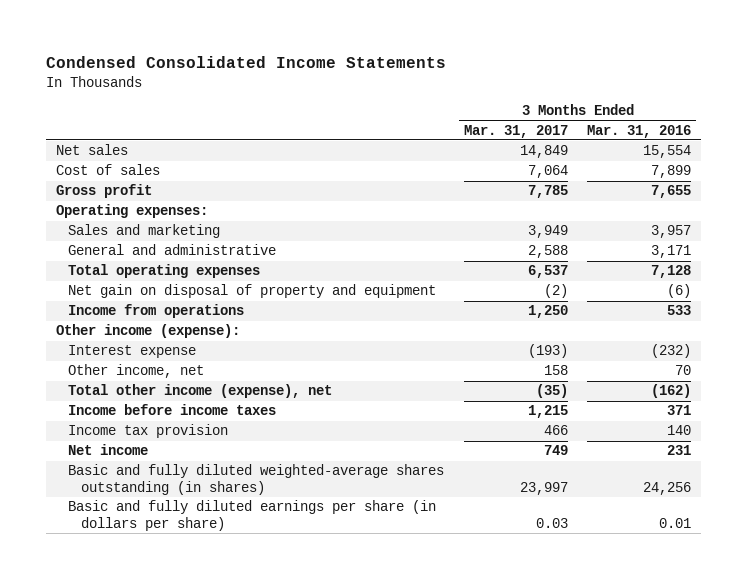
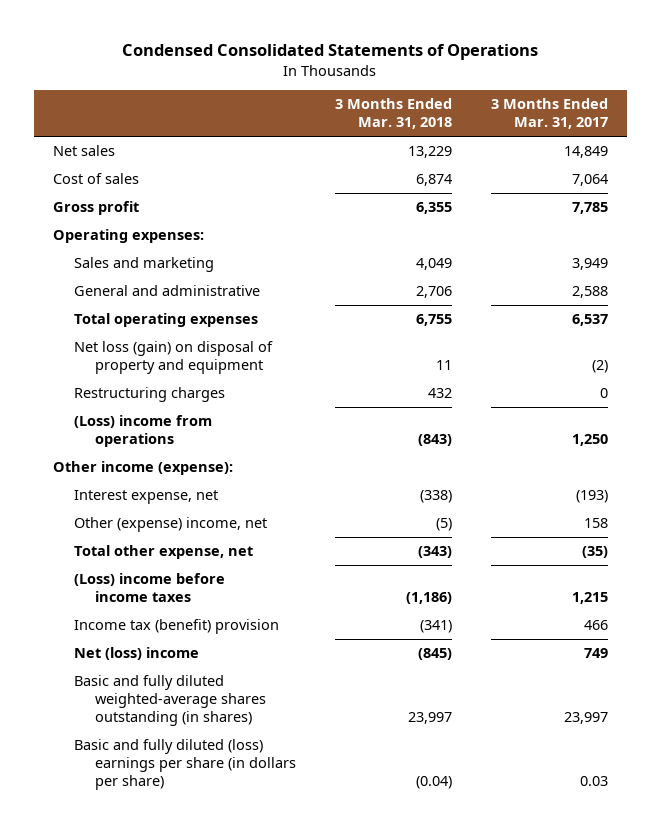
- Condensed Consolidated Income Statements
+ Condensed Consolidated Statements of Operations
- | 3 Months Ended Mar. 31, 2017 | 3 Months Ended Mar. 31, 2016
+ | 3 Months Ended Mar. 31, 2018 | 3 Months Ended Mar. 31, 2017
- Net gain on disposal of property and equipment | (2) | (6)
- Income from operations | 1,250 | 533
+ Net loss (gain) on disposal of property and equipment | 11 | (2)
+ Restructuring charges | 432 | 0
+ (Loss) income from operations | (843) | 1,250
- Interest expense | (193) | (232)
- Other income, net | 158 | 70
- Total other income (expense), net | (35) | (162)
- Income before income taxes | 1,215 | 371
- Income tax provision | 466 | 140
- Net income | 749 | 231
+ Interest expense, net | (338) | (193)
+ Other (expense) income, net | (5) | 158
+ Total other expense, net | (343) | (35)
+ (Loss) income before income taxes | (1,186) | 1,215
+ Income tax (benefit) provision | (341) | 466
+ Net (loss) income | (845) | 749
- Basic and fully diluted earnings per share (in dollars per share) | 0.03 | 0.01
+ Basic and fully diluted (loss) earnings per share (in dollars per share) | (0.04) | 0.03

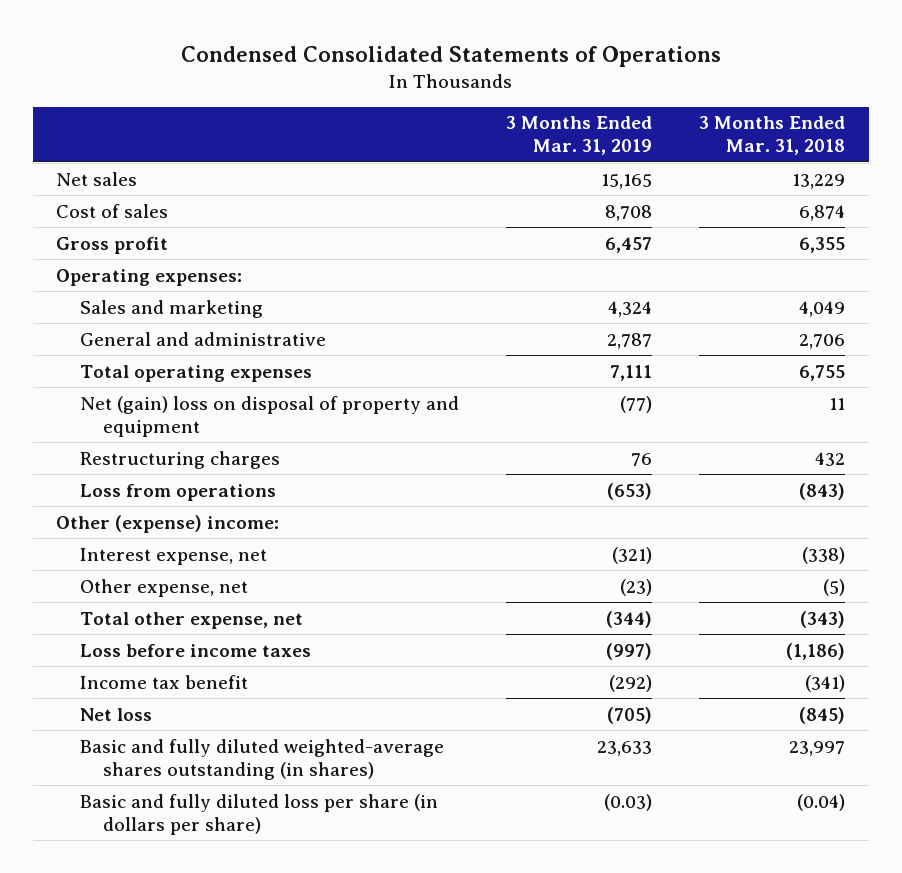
- | 3 Months Ended Mar. 31, 2018 | 3 Months Ended Mar. 31, 2017
+ | 3 Months Ended Mar. 31, 2019 | 3 Months Ended Mar. 31, 2018
- Net loss (gain) on disposal of property and equipment | 11 | (2)
+ Net (gain) loss on disposal of property and equipment | (77) | 11
- (Loss) income from operations | (843) | 1,250
- Other income (expense):
+ Loss from operations | (653) | (843)
+ Other (expense) income:
- Other (expense) income, net | (5) | 158
+ Other expense, net | (23) | (5)
- (Loss) income before income taxes | (1,186) | 1,215
- Income tax (benefit) provision | (341) | 466
- Net (loss) income | (845) | 749
+ Loss before income taxes | (997) | (1,186)
+ Income tax benefit | (292) | (341)
+ Net loss | (705) | (845)
- Basic and fully diluted (loss) earnings per share (in dollars per share) | (0.04) | 0.03
+ Basic and fully diluted loss per share (in dollars per share) | (0.03) | (0.04)

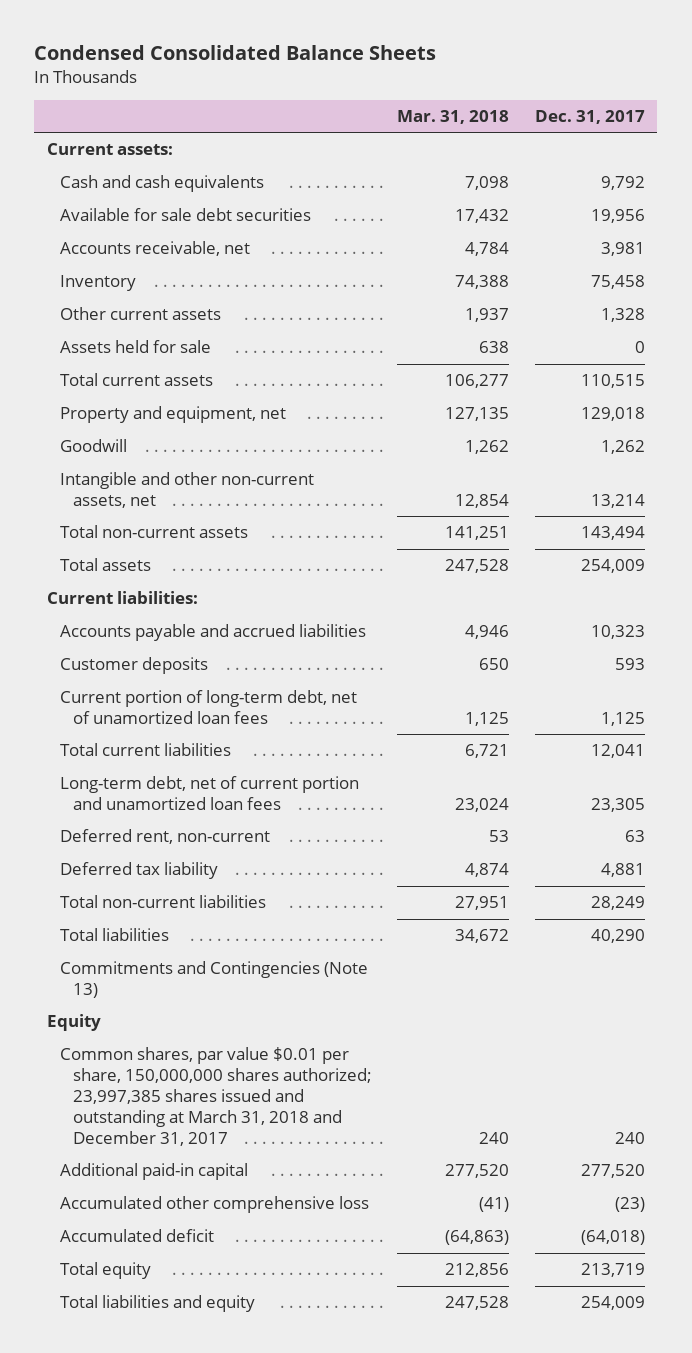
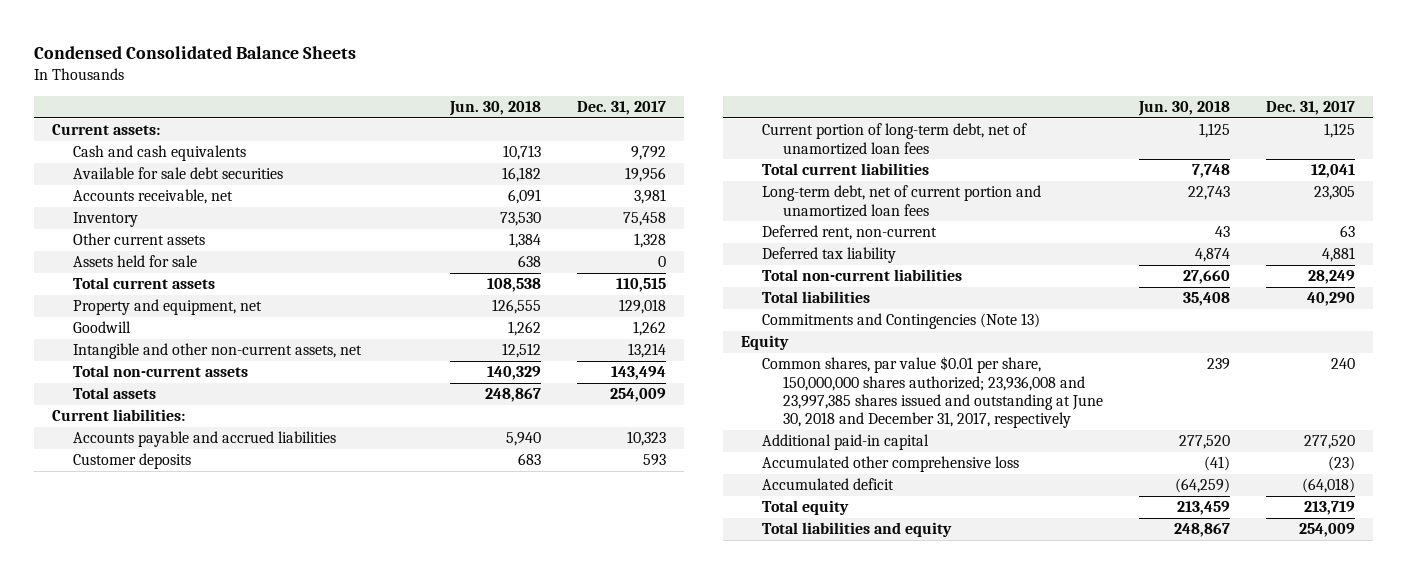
- | Mar. 31, 2018 | Dec. 31, 2017
+ | Jun. 30, 2018 | Dec. 31, 2017
- Common shares, par value $0.01 per share, 150,000,000 shares authorized; 23,997,385 shares issued and outstanding at March 31, 2018 and December 31, 2017 | 240 | 240
+ Common shares, par value $0.01 per share, 150,000,000 shares authorized; 23,936,008 and 23,997,385 shares issued and outstanding at June 30, 2018 and December 31, 2017, respectively | 239 | 240

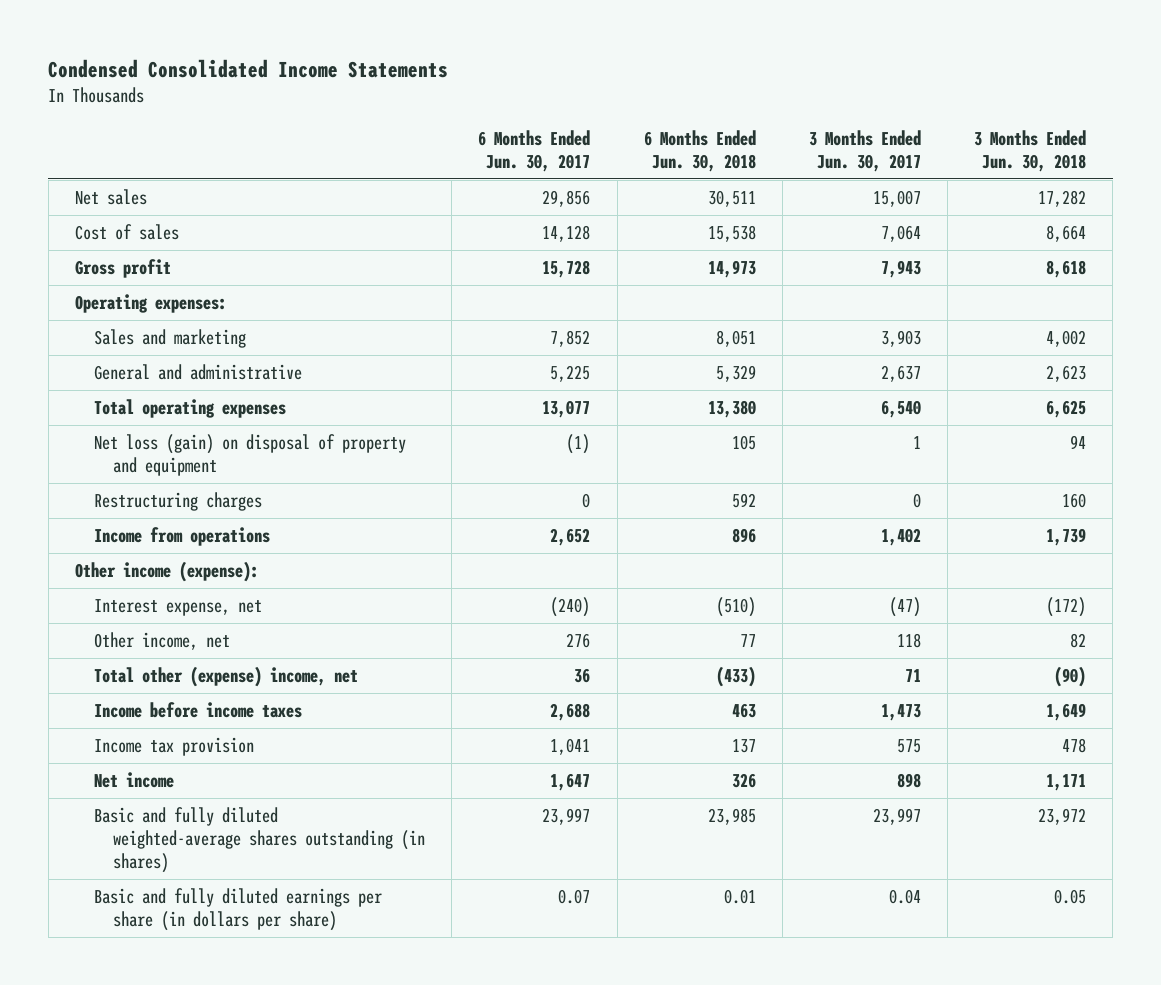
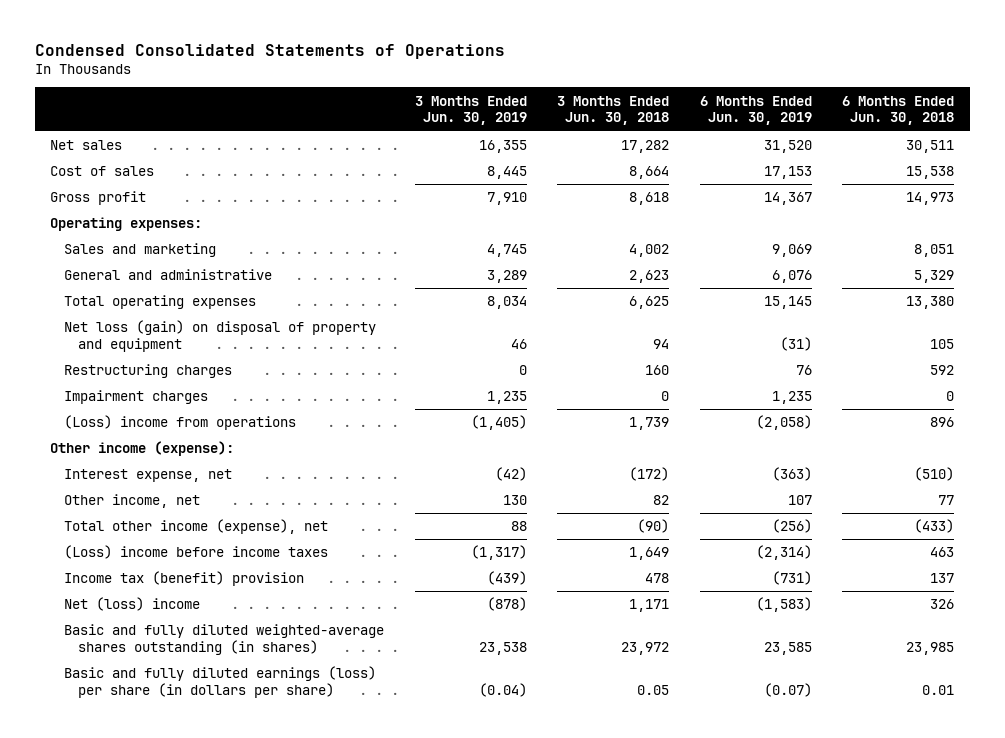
- Condensed Consolidated Income Statements
+ Condensed Consolidated Statements of Operations
- | 6 Months Ended Jun. 30, 2017 | 6 Months Ended Jun. 30, 2018 | 3 Months Ended Jun. 30, 2017 | 3 Months Ended Jun. 30, 2018
+ | 3 Months Ended Jun. 30, 2019 | 3 Months Ended Jun. 30, 2018 | 6 Months Ended Jun. 30, 2019 | 6 Months Ended Jun. 30, 2018
- Income from operations | 2,652 | 896 | 1,402 | 1,739
+ Impairment charges | 1,235 | 0 | 1,235 | 0
+ (Loss) income from operations | (1,405) | 1,739 | (2,058) | 896
- Total other (expense) income, net | 36 | (433) | 71 | (90)
- Income before income taxes | 2,688 | 463 | 1,473 | 1,649
- Income tax provision | 1,041 | 137 | 575 | 478
- Net income | 1,647 | 326 | 898 | 1,171
+ Total other income (expense), net | 88 | (90) | (256) | (433)
+ (Loss) income before income taxes | (1,317) | 1,649 | (2,314) | 463
+ Income tax (benefit) provision | (439) | 478 | (731) | 137
+ Net (loss) income | (878) | 1,171 | (1,583) | 326
- Basic and fully diluted earnings per share (in dollars per share) | 0.07 | 0.01 | 0.04 | 0.05
+ Basic and fully diluted earnings (loss) per share (in dollars per share) | (0.04) | 0.05 | (0.07) | 0.01

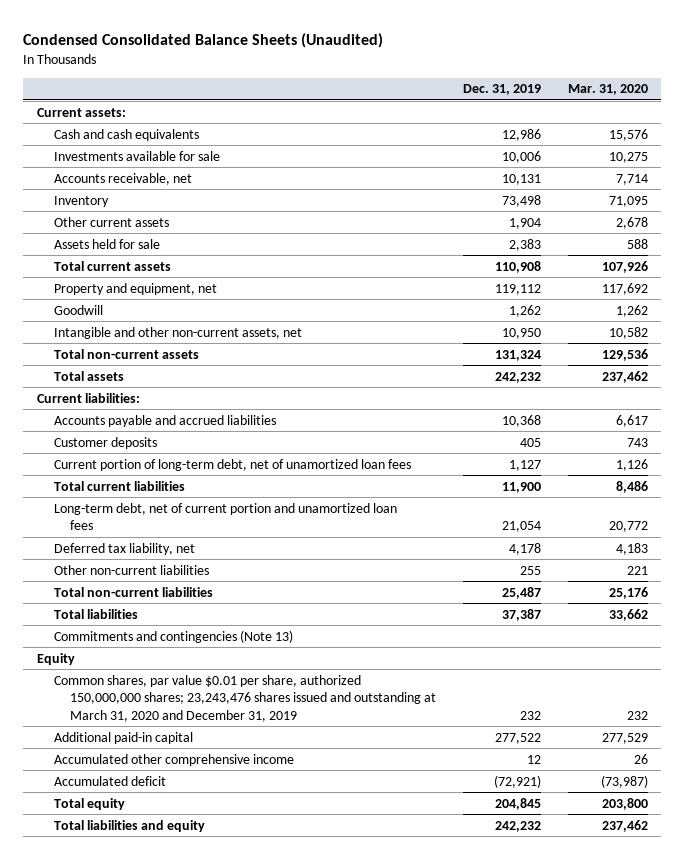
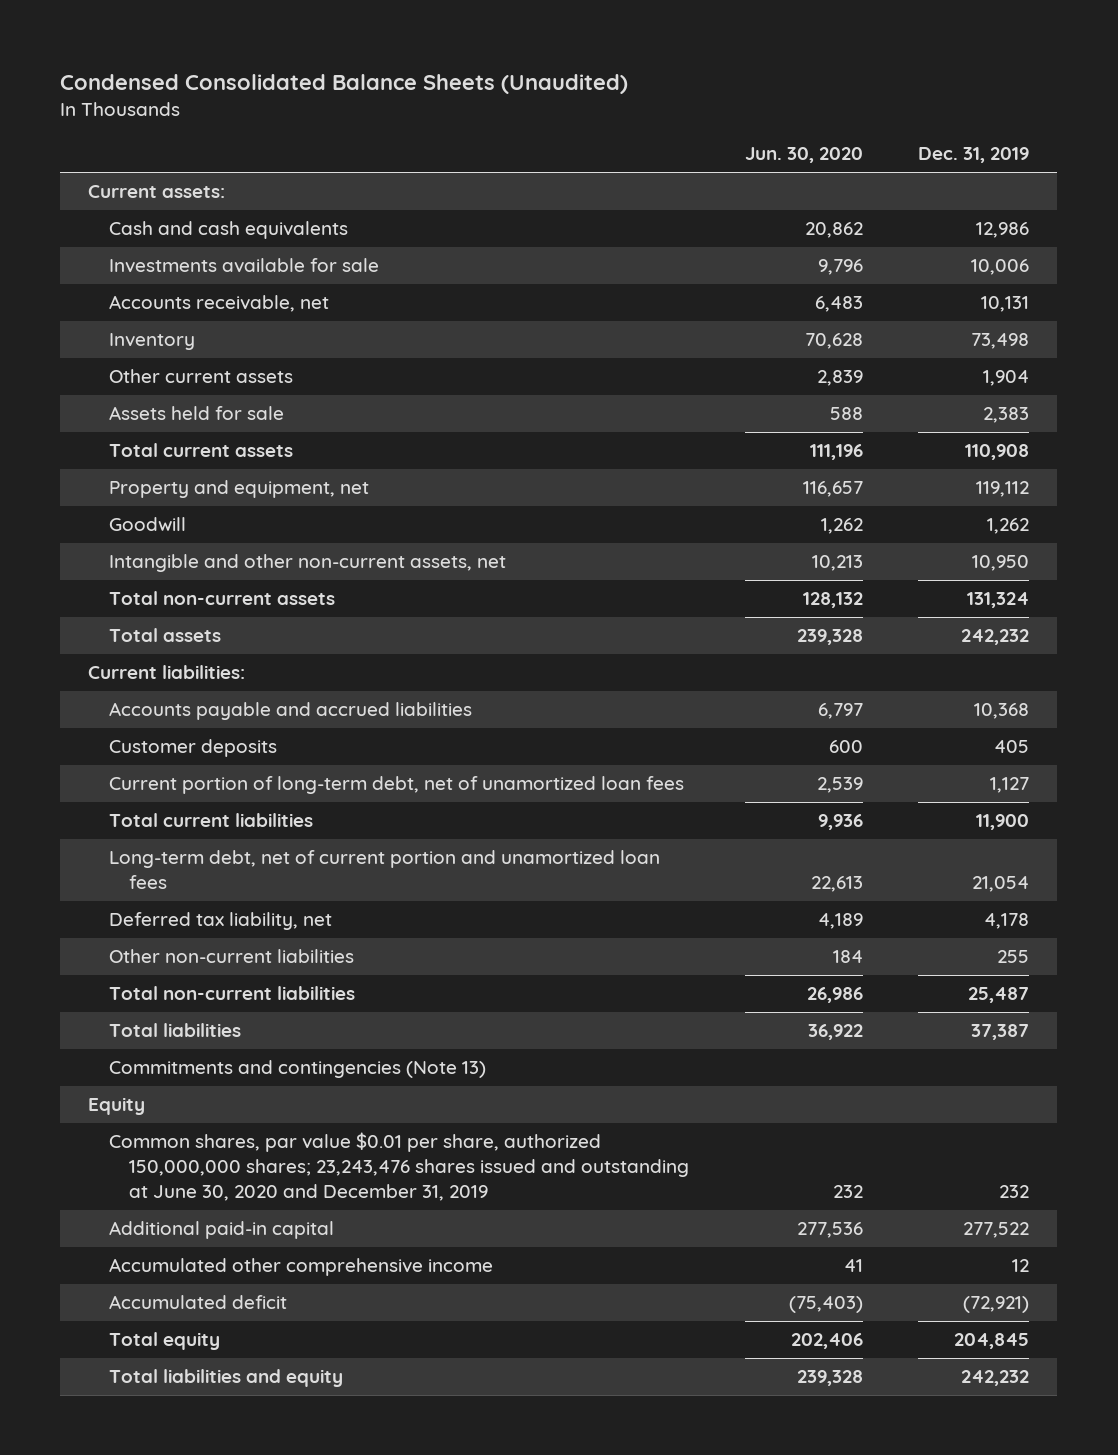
- | Dec. 31, 2019 | Mar. 31, 2020
+ | Jun. 30, 2020 | Dec. 31, 2019
- Common shares, par value $0.01 per share, authorized 150,000,000 shares; 23,243,476 shares issued and outstanding at March 31, 2020 and December 31, 2019 | 232 | 232
+ Common shares, par value $0.01 per share, authorized 150,000,000 shares; 23,243,476 shares issued and outstanding at June 30, 2020 and December 31, 2019 | 232 | 232

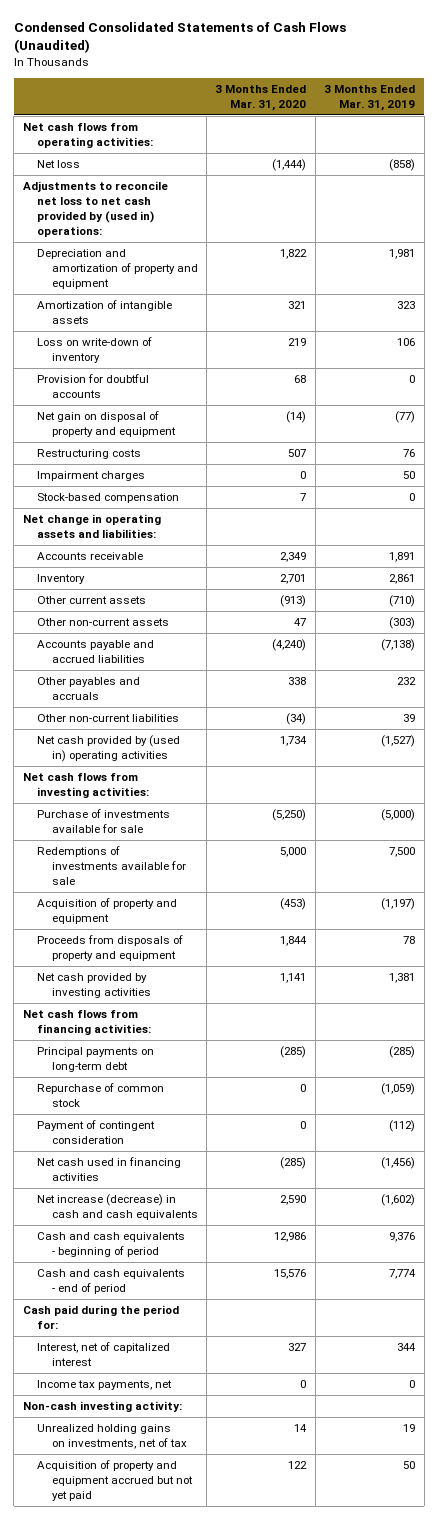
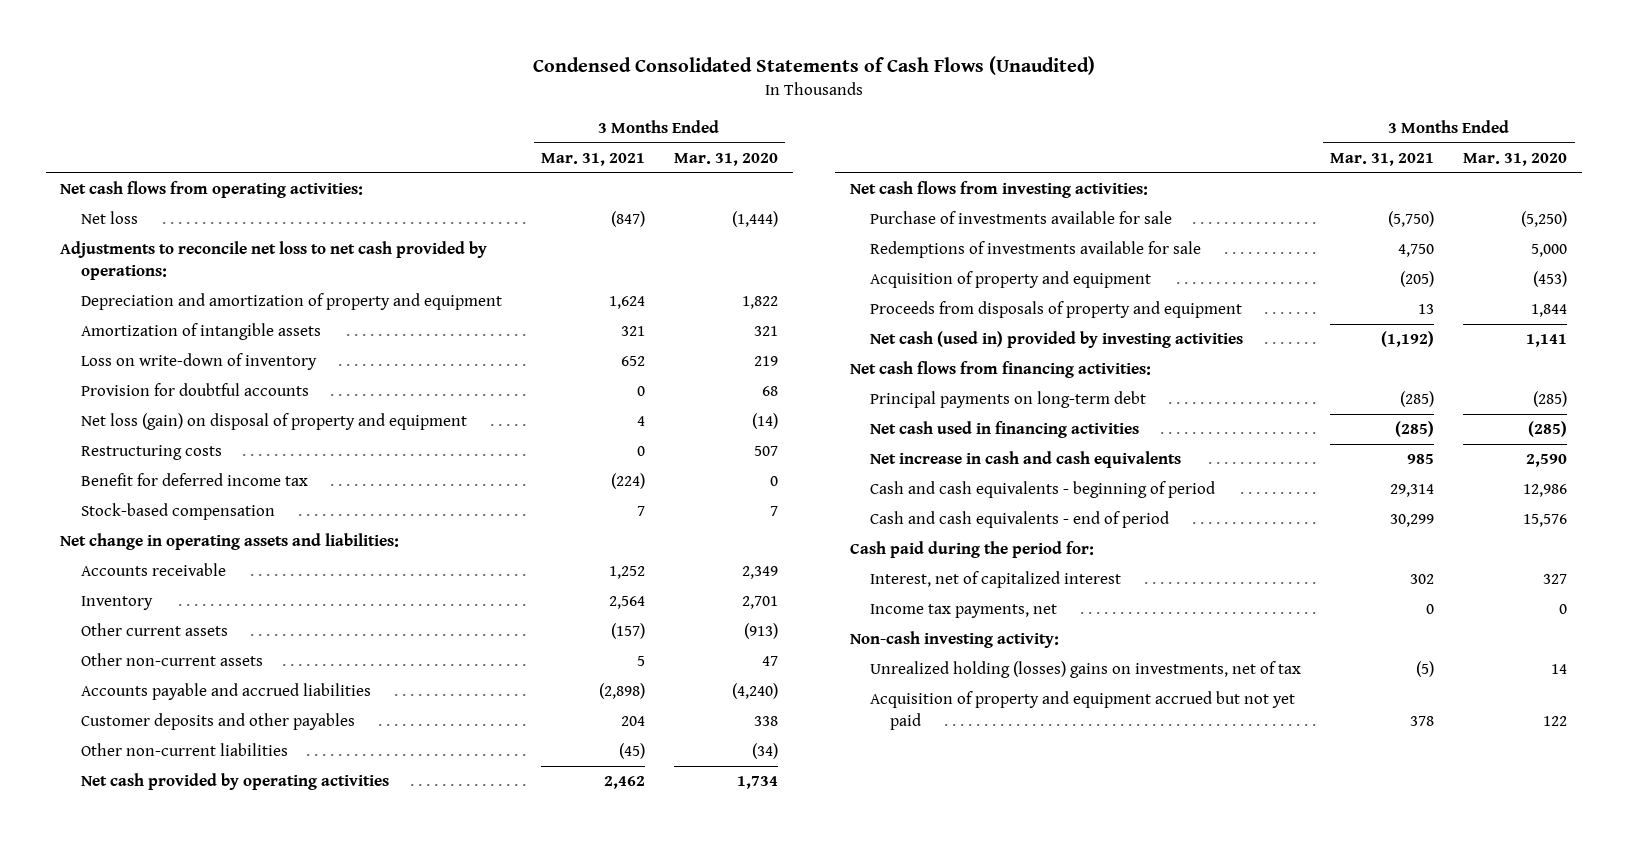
- | 3 Months Ended Mar. 31, 2020 | 3 Months Ended Mar. 31, 2019
+ | 3 Months Ended Mar. 31, 2021 | 3 Months Ended Mar. 31, 2020
- Adjustments to reconcile net loss to net cash provided by (used in) operations:
+ Adjustments to reconcile net loss to net cash provided by operations:
- Net gain on disposal of property and equipment | (14) | (77)
+ Net loss (gain) on disposal of property and equipment | 4 | (14)
- Impairment charges | 0 | 50
+ Benefit for deferred income tax | (224) | 0
- Other payables and accruals | 338 | 232
+ Customer deposits and other payables | 204 | 338
- Net cash provided by (used in) operating activities | 1,734 | (1,527)
+ Net cash provided by operating activities | 2,462 | 1,734
- Net cash provided by investing activities | 1,141 | 1,381
+ Net cash (used in) provided by investing activities | (1,192) | 1,141
- Repurchase of common stock | 0 | (1,059)
- Payment of contingent consideration | 0 | (112)
- Net increase (decrease) in cash and cash equivalents | 2,590 | (1,602)
+ Net increase in cash and cash equivalents | 985 | 2,590
- Unrealized holding gains on investments, net of tax | 14 | 19
+ Unrealized holding (losses) gains on investments, net of tax | (5) | 14

